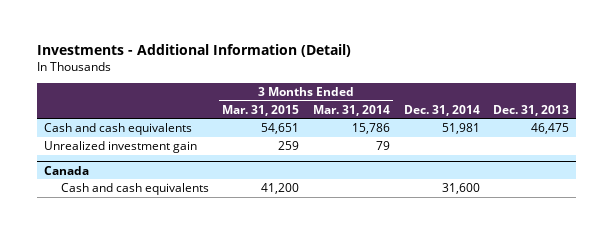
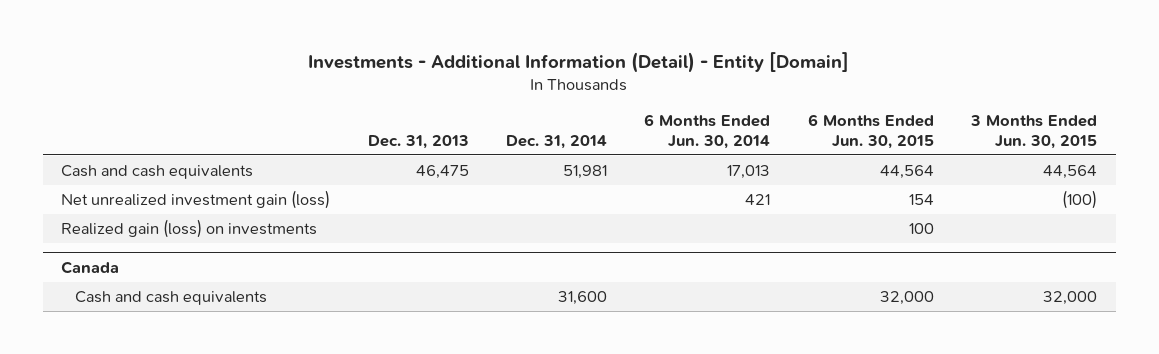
- Investments - Additional Information (Detail)
+ Investments - Additional Information (Detail) - Entity [Domain]
- | 3 Months Ended Mar. 31, 2015 | 3 Months Ended Mar. 31, 2014 | Dec. 31, 2014 | Dec. 31, 2013
+ | Dec. 31, 2013 | Dec. 31, 2014 | 6 Months Ended Jun. 30, 2014 | 6 Months Ended Jun. 30, 2015 | 3 Months Ended Jun. 30, 2015
- Unrealized investment gain | 259 | 79 | |
+ Net unrealized investment gain (loss) | | | 421 | 154 | (100)
+ Realized gain (loss) on investments | | | | 100 |

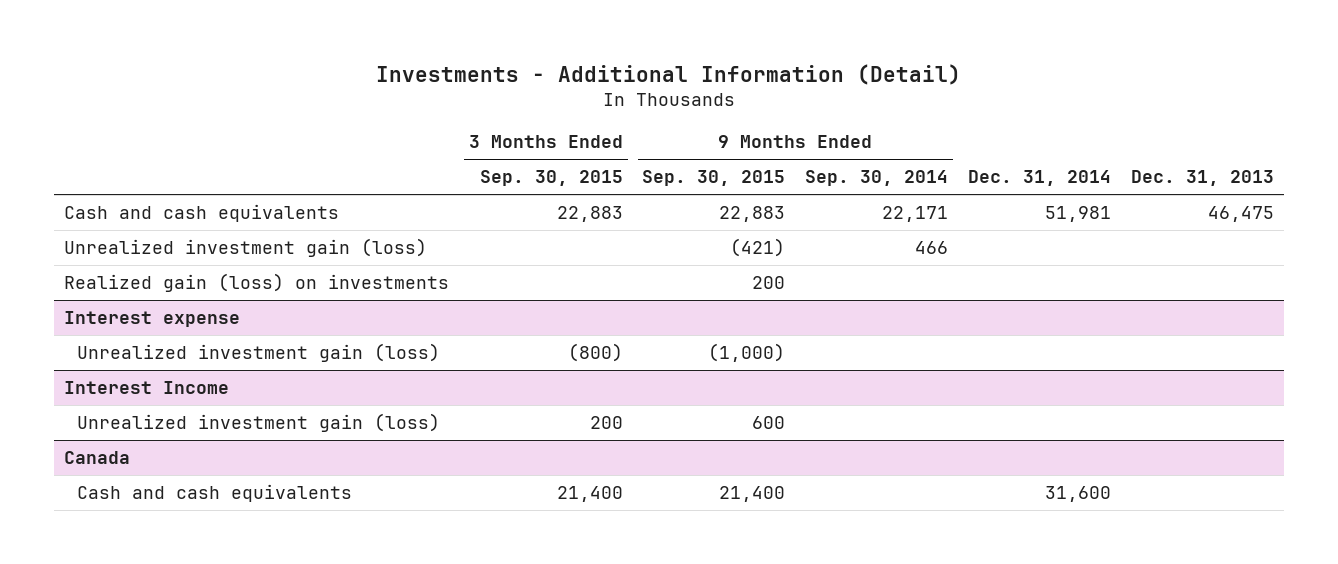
- Investments - Additional Information (Detail) - Entity [Domain]
+ Investments - Additional Information (Detail)
- | Dec. 31, 2013 | Dec. 31, 2014 | 6 Months Ended Jun. 30, 2014 | 6 Months Ended Jun. 30, 2015 | 3 Months Ended Jun. 30, 2015
+ | 3 Months Ended Sep. 30, 2015 | 9 Months Ended Sep. 30, 2015 | 9 Months Ended Sep. 30, 2014 | Dec. 31, 2014 | Dec. 31, 2013
- Net unrealized investment gain (loss) | | | 421 | 154 | (100)
+ Unrealized investment gain (loss) | | (421) | 466 | |
+ Interest expense
+ Unrealized investment gain (loss) | (800) | (1,000) | | |
+ Interest Income
+ Unrealized investment gain (loss) | 200 | 600 | | |

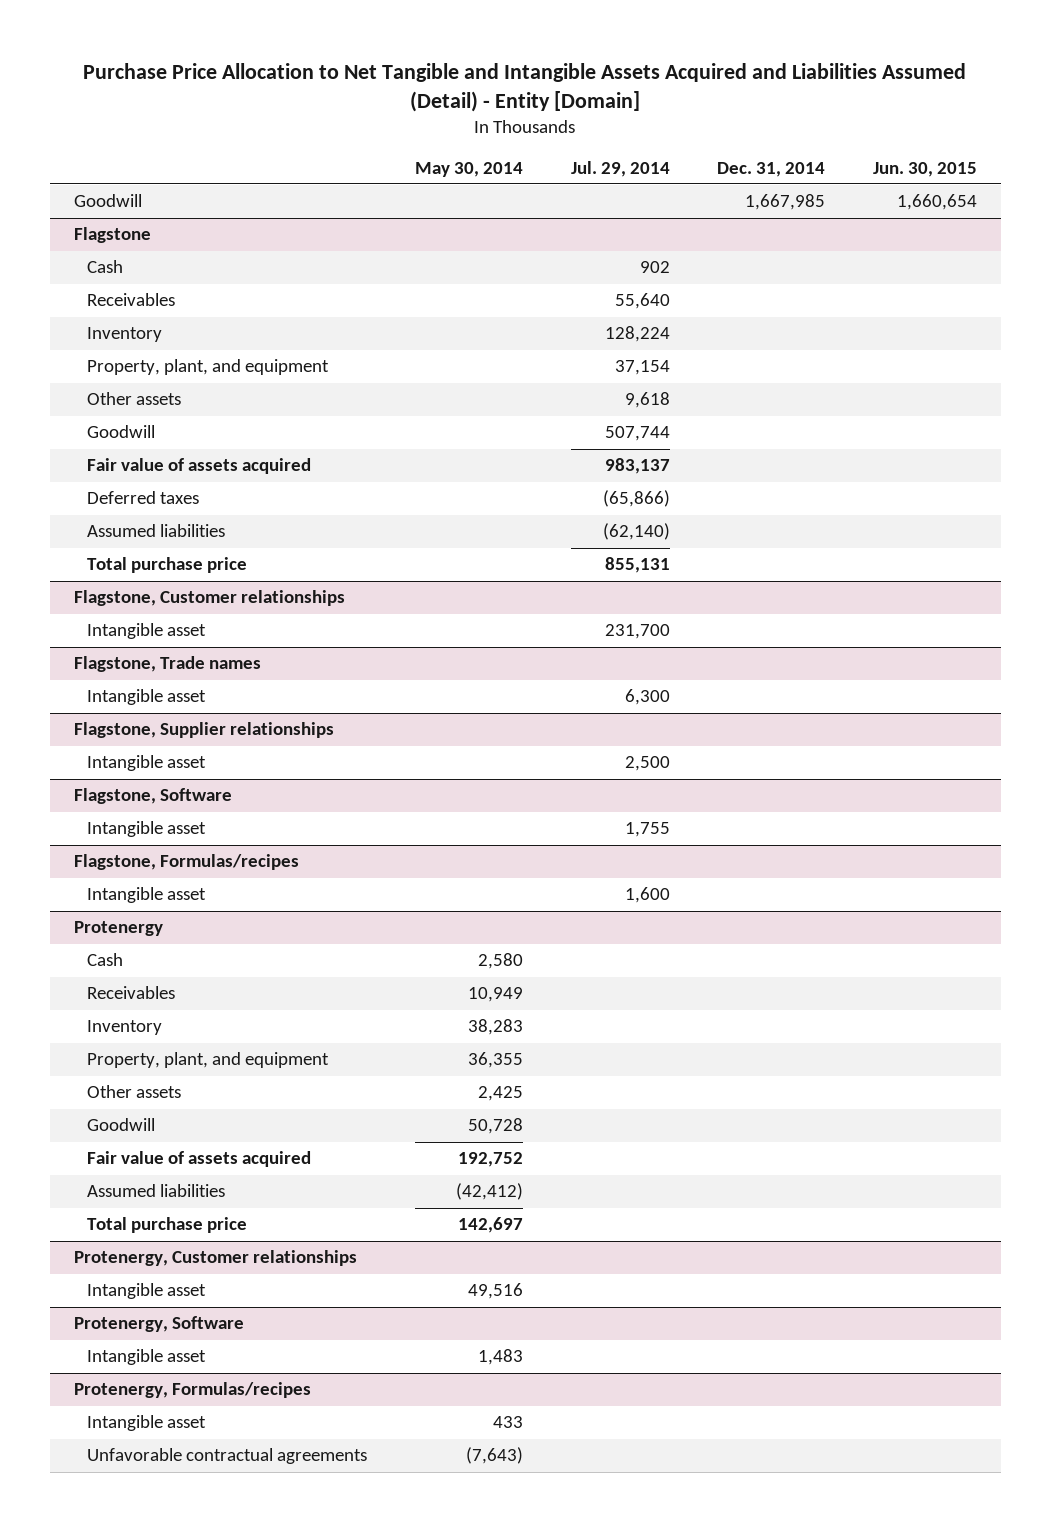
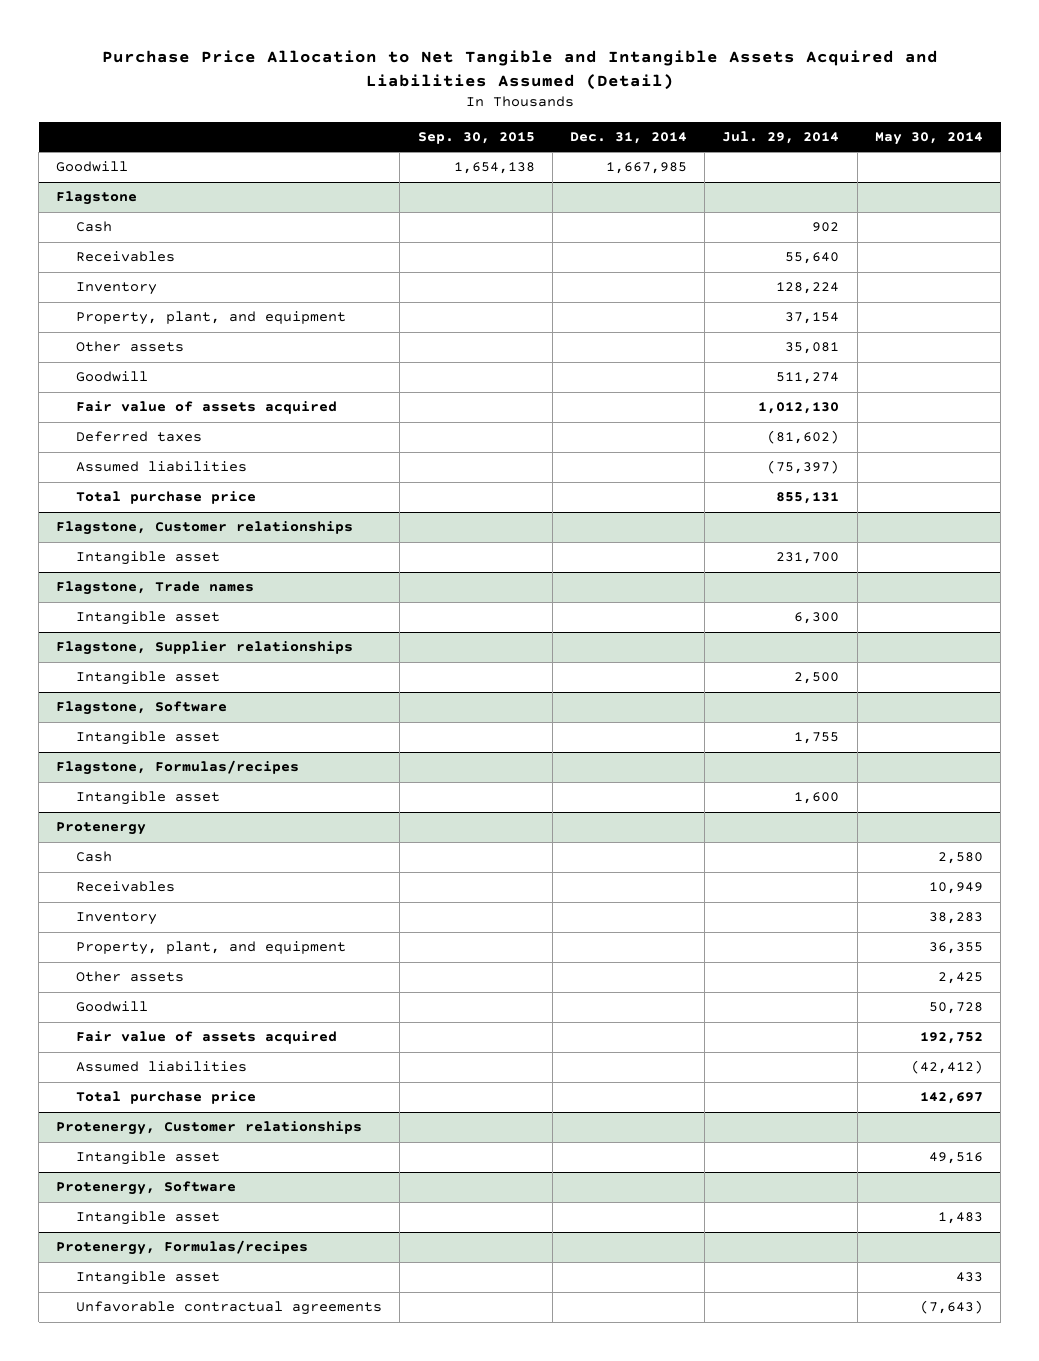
- Purchase Price Allocation to Net Tangible and Intangible Assets Acquired and Liabilities Assumed (Detail) - Entity [Domain]
+ Purchase Price Allocation to Net Tangible and Intangible Assets Acquired and Liabilities Assumed (Detail)
- | May 30, 2014 | Jul. 29, 2014 | Dec. 31, 2014 | Jun. 30, 2015
+ | Sep. 30, 2015 | Dec. 31, 2014 | Jul. 29, 2014 | May 30, 2014
@ Flagstone
- Other assets | | 9,618 | |
- Goodwill | | 507,744 | |
- Fair value of assets acquired | | 983,137 | |
- Deferred taxes | | (65,866) | |
- Assumed liabilities | | (62,140) | |
+ Other assets | | | 35,081 |
+ Goodwill | | | 511,274 |
+ Fair value of assets acquired | | | 1,012,130 |
+ Deferred taxes | | | (81,602) |
+ Assumed liabilities | | | (75,397) |

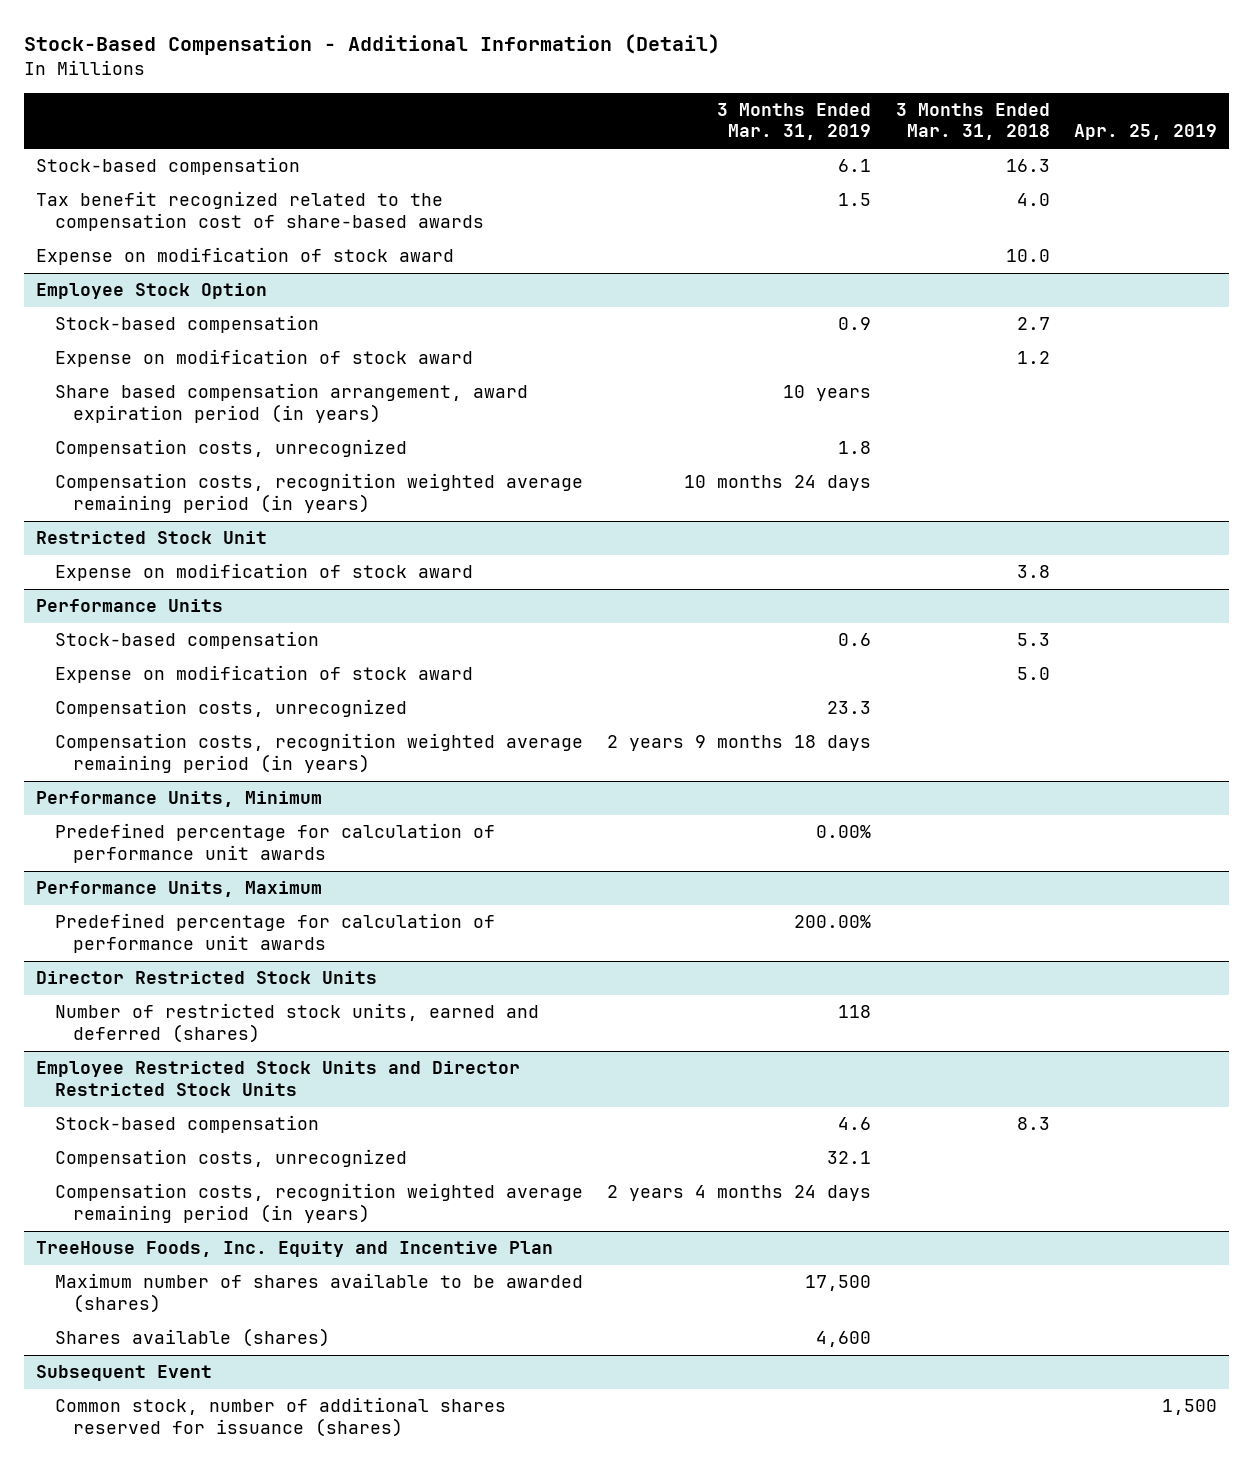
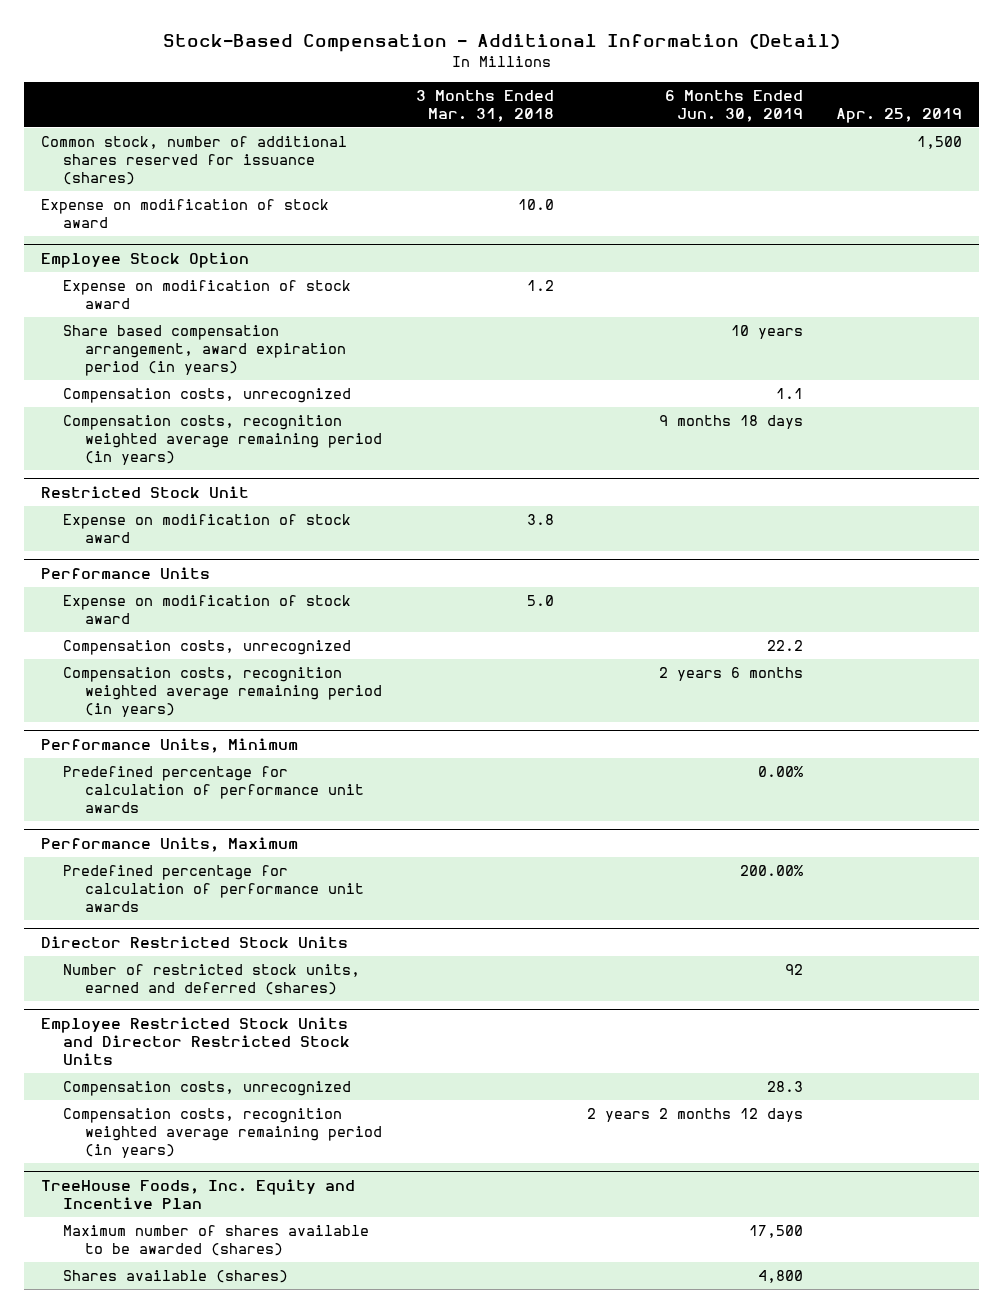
- | 3 Months Ended Mar. 31, 2019 | 3 Months Ended Mar. 31, 2018 | Apr. 25, 2019
+ | 3 Months Ended Mar. 31, 2018 | 6 Months Ended Jun. 30, 2019 | Apr. 25, 2019
- Stock-based compensation | 6.1 | 16.3 |
- Tax benefit recognized related to the compensation cost of share-based awards | 1.5 | 4.0 |
+ Common stock, number of additional shares reserved for issuance (shares) | | | 1,500
@ Employee Stock Option
- Stock-based compensation | 0.9 | 2.7 |
@ Performance Units
- Stock-based compensation | 0.6 | 5.3 |
@ Employee Restricted Stock Units and Director Restricted Stock Units
- Stock-based compensation | 4.6 | 8.3 |
- Subsequent Event
- Common stock, number of additional shares reserved for issuance (shares) | | | 1,500

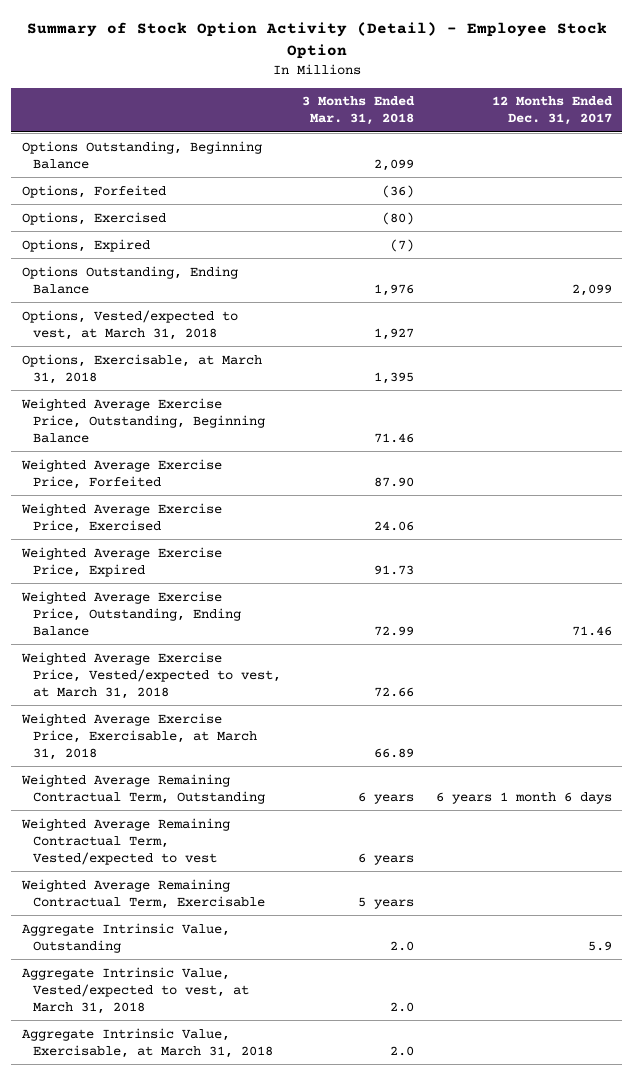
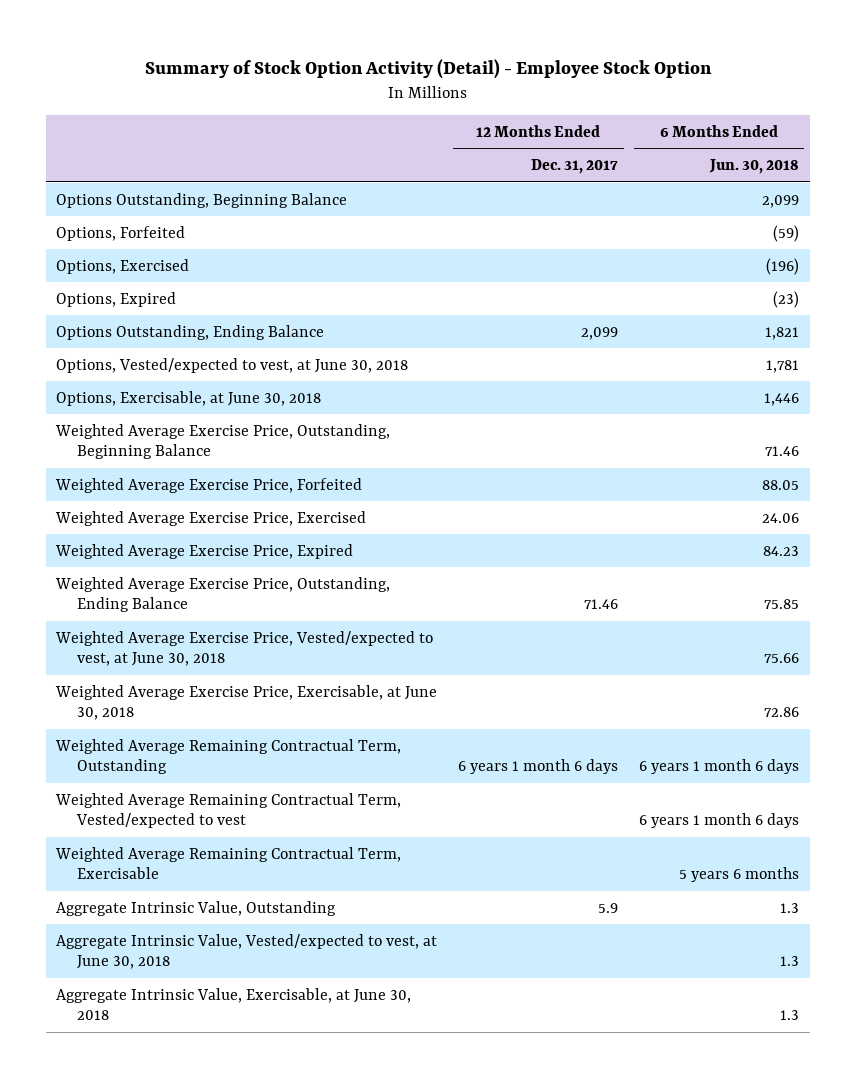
- | 3 Months Ended Mar. 31, 2018 | 12 Months Ended Dec. 31, 2017
+ | 12 Months Ended Dec. 31, 2017 | 6 Months Ended Jun. 30, 2018
- Options, Vested/expected to vest, at March 31, 2018 | 1,927 |
- Options, Exercisable, at March 31, 2018 | 1,395 |
+ Options, Vested/expected to vest, at June 30, 2018 | | 1,781
+ Options, Exercisable, at June 30, 2018 | | 1,446
- Weighted Average Exercise Price, Vested/expected to vest, at March 31, 2018 | 72.66 |
- Weighted Average Exercise Price, Exercisable, at March 31, 2018 | 66.89 |
+ Weighted Average Exercise Price, Vested/expected to vest, at June 30, 2018 | | 75.66
+ Weighted Average Exercise Price, Exercisable, at June 30, 2018 | | 72.86
- Aggregate Intrinsic Value, Vested/expected to vest, at March 31, 2018 | 2.0 |
- Aggregate Intrinsic Value, Exercisable, at March 31, 2018 | 2.0 |
+ Aggregate Intrinsic Value, Vested/expected to vest, at June 30, 2018 | | 1.3
+ Aggregate Intrinsic Value, Exercisable, at June 30, 2018 | | 1.3

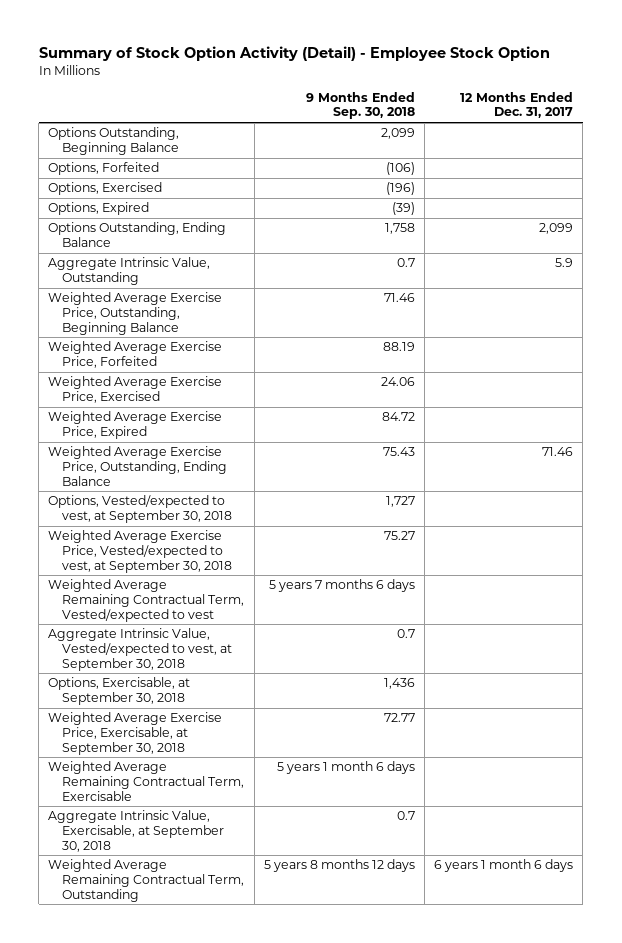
- | 12 Months Ended Dec. 31, 2017 | 6 Months Ended Jun. 30, 2018
+ | 9 Months Ended Sep. 30, 2018 | 12 Months Ended Dec. 31, 2017
- Options, Vested/expected to vest, at June 30, 2018 | | 1,781
- Options, Exercisable, at June 30, 2018 | | 1,446
moved up: Aggregate Intrinsic Value, Outstanding | 0.7 | 5.9
- Weighted Average Exercise Price, Vested/expected to vest, at June 30, 2018 | | 75.66
- Weighted Average Exercise Price, Exercisable, at June 30, 2018 | | 72.86
+ Options, Vested/expected to vest, at September 30, 2018 | 1,727 |
+ Weighted Average Exercise Price, Vested/expected to vest, at September 30, 2018 | 75.27 |
+ Aggregate Intrinsic Value, Vested/expected to vest, at September 30, 2018 | 0.7 |
+ Options, Exercisable, at September 30, 2018 | 1,436 |
+ Weighted Average Exercise Price, Exercisable, at September 30, 2018 | 72.77 |
- Aggregate Intrinsic Value, Vested/expected to vest, at June 30, 2018 | | 1.3
- Aggregate Intrinsic Value, Exercisable, at June 30, 2018 | | 1.3
+ Aggregate Intrinsic Value, Exercisable, at September 30, 2018 | 0.7 |
moved down: Weighted Average Remaining Contractual Term, Outstanding | 5 years 8 months 12 days | 6 years 1 month 6 days

